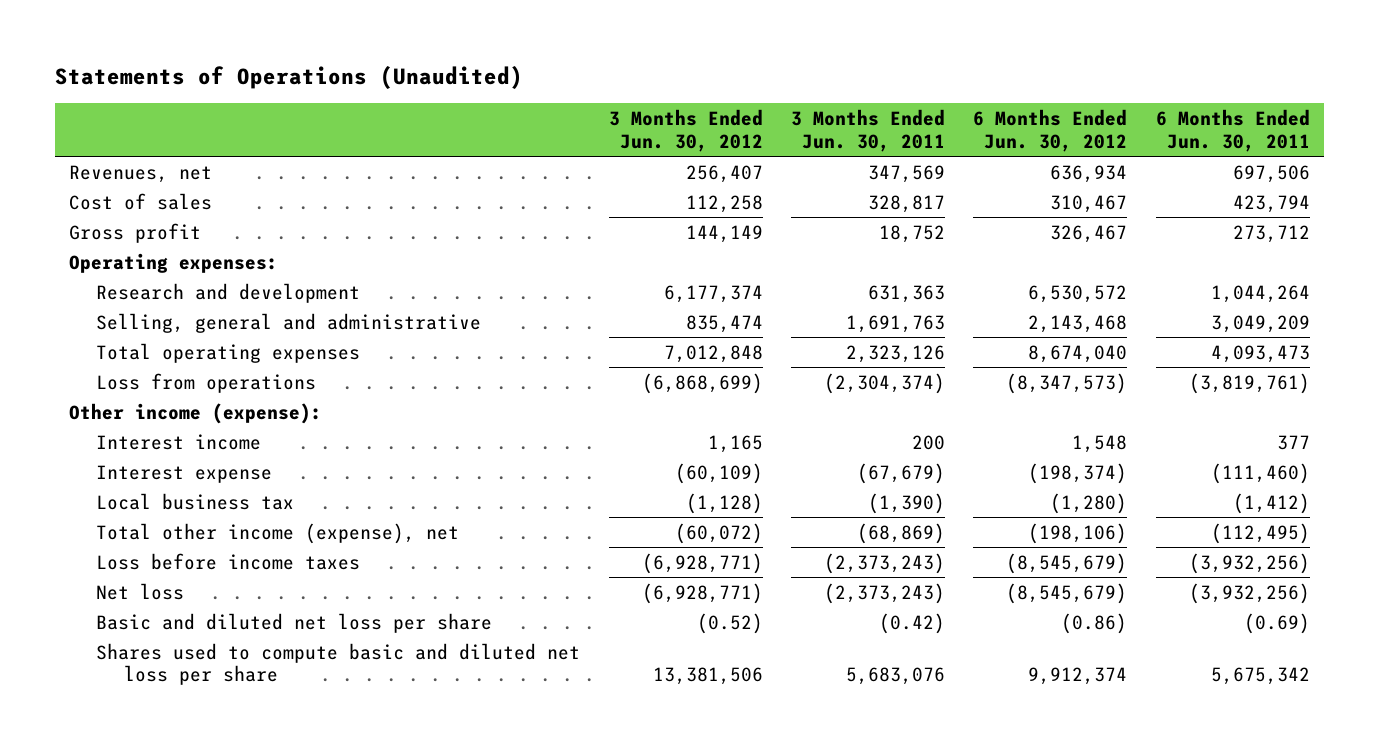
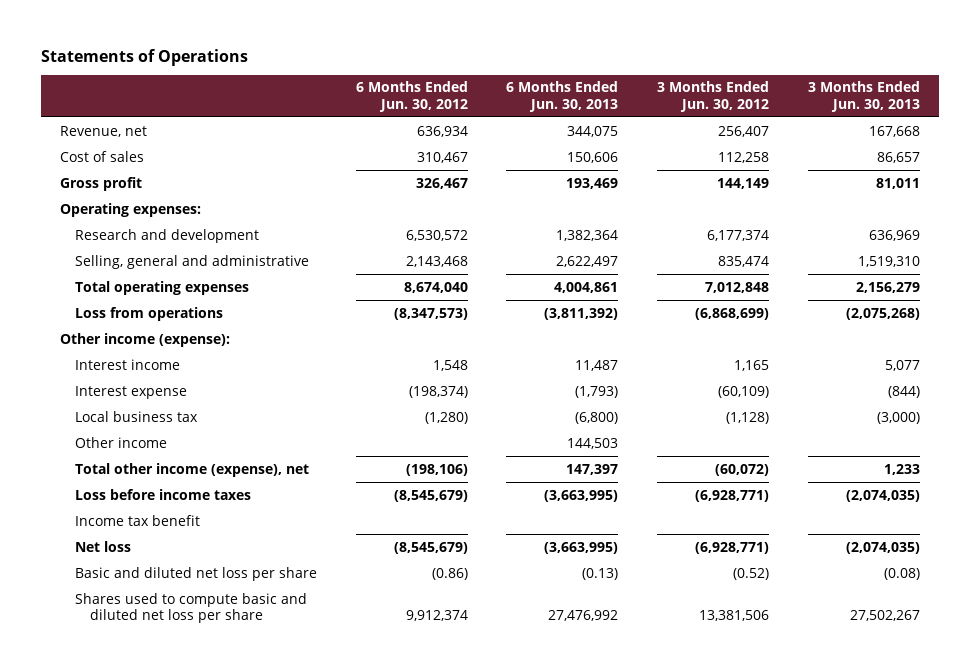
- Statements of Operations (Unaudited)
+ Statements of Operations
- | 3 Months Ended Jun. 30, 2012 | 3 Months Ended Jun. 30, 2011 | 6 Months Ended Jun. 30, 2012 | 6 Months Ended Jun. 30, 2011
+ | 6 Months Ended Jun. 30, 2012 | 6 Months Ended Jun. 30, 2013 | 3 Months Ended Jun. 30, 2012 | 3 Months Ended Jun. 30, 2013
- Revenues, net | 256,407 | 347,569 | 636,934 | 697,506
+ Revenue, net | 636,934 | 344,075 | 256,407 | 167,668
+ Other income | | 144,503 | |
+ Income tax benefit

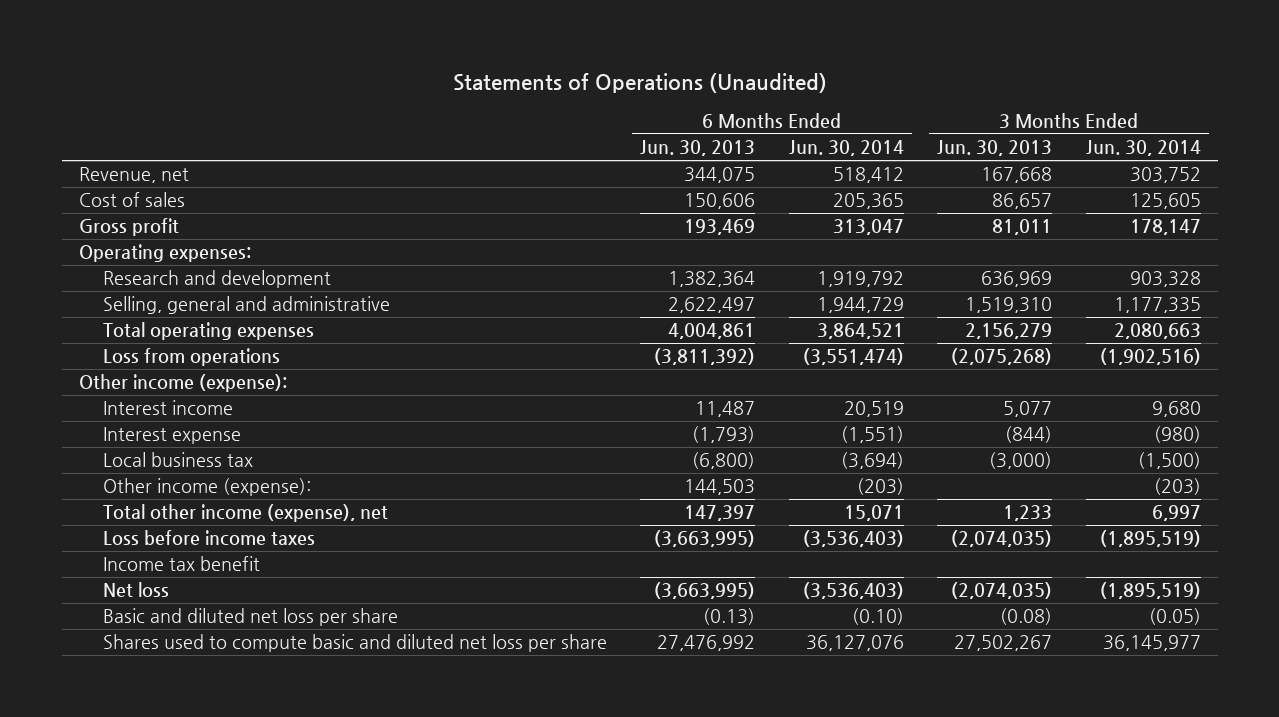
- Statements of Operations
+ Statements of Operations (Unaudited)
- | 6 Months Ended Jun. 30, 2012 | 6 Months Ended Jun. 30, 2013 | 3 Months Ended Jun. 30, 2012 | 3 Months Ended Jun. 30, 2013
+ | 6 Months Ended Jun. 30, 2013 | 6 Months Ended Jun. 30, 2014 | 3 Months Ended Jun. 30, 2013 | 3 Months Ended Jun. 30, 2014
- Other income | | 144,503 | |
+ Other income (expense): | 144,503 | (203) | | (203)

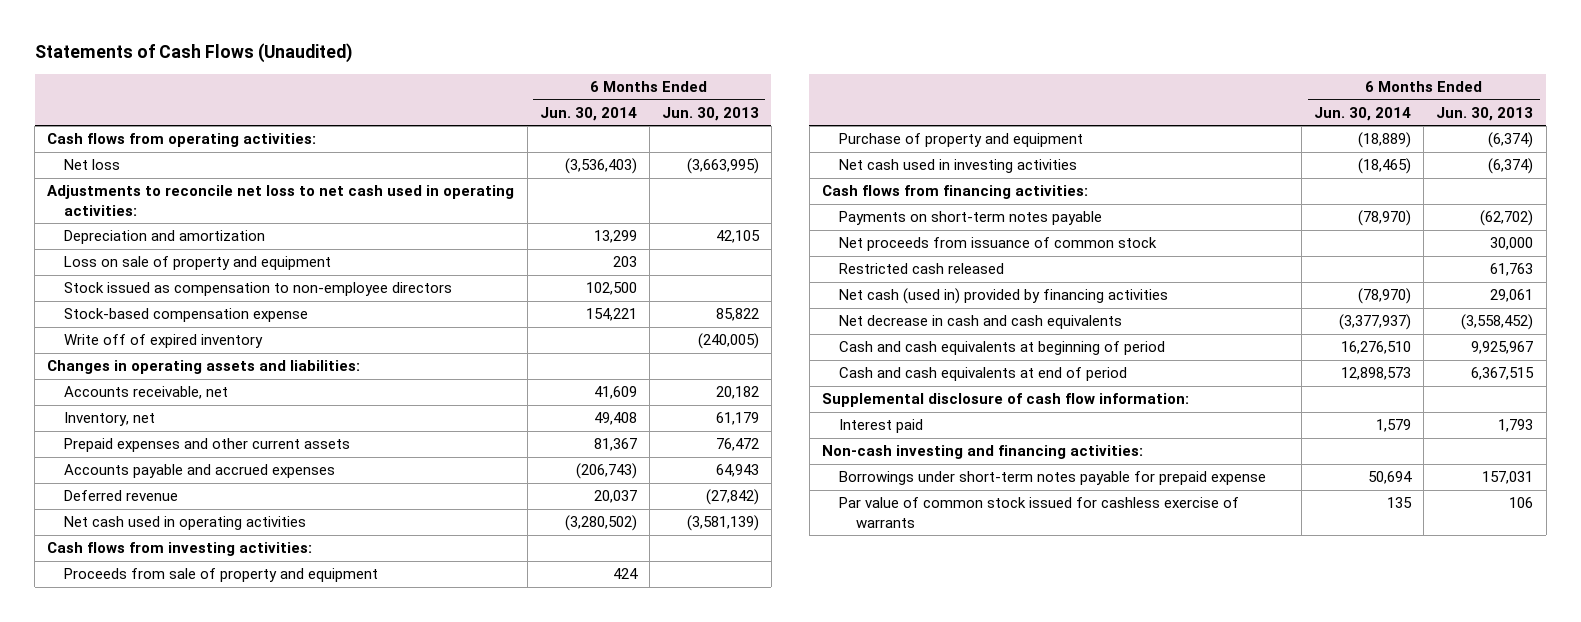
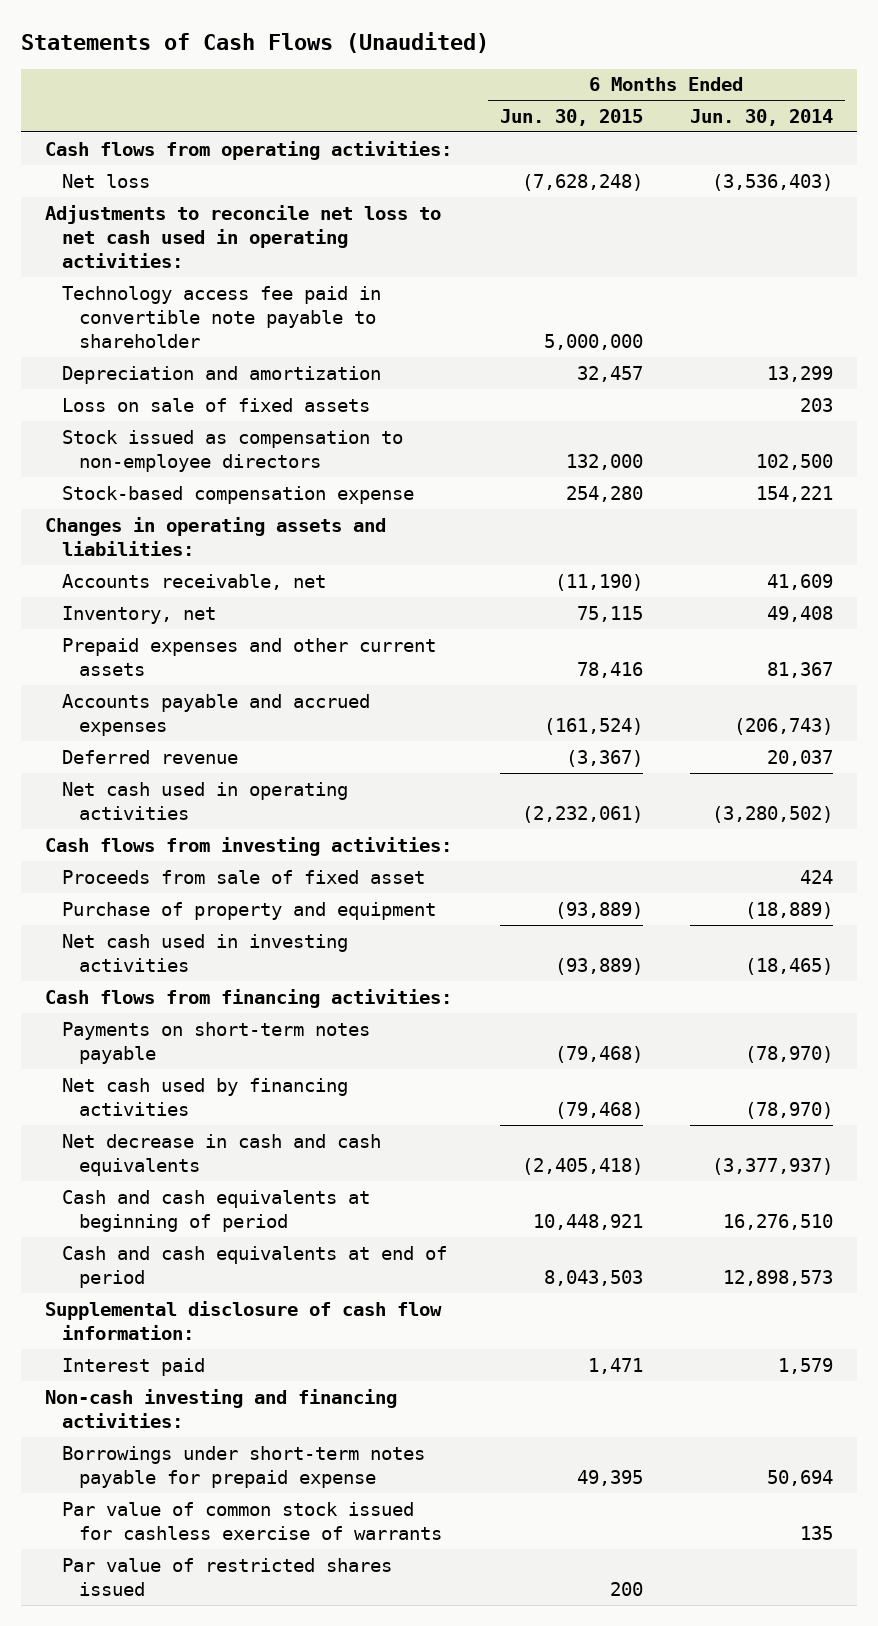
- | 6 Months Ended Jun. 30, 2014 | 6 Months Ended Jun. 30, 2013
+ | 6 Months Ended Jun. 30, 2015 | 6 Months Ended Jun. 30, 2014
+ Technology access fee paid in convertible note payable to shareholder | 5,000,000 |
- Loss on sale of property and equipment | 203 |
+ Loss on sale of fixed assets | | 203
- Write off of expired inventory | | (240,005)
- Proceeds from sale of property and equipment | 424 |
+ Proceeds from sale of fixed asset | | 424
- Net proceeds from issuance of common stock | | 30,000
- Restricted cash released | | 61,763
- Net cash (used in) provided by financing activities | (78,970) | 29,061
+ Net cash used by financing activities | (79,468) | (78,970)
+ Par value of restricted shares issued | 200 |

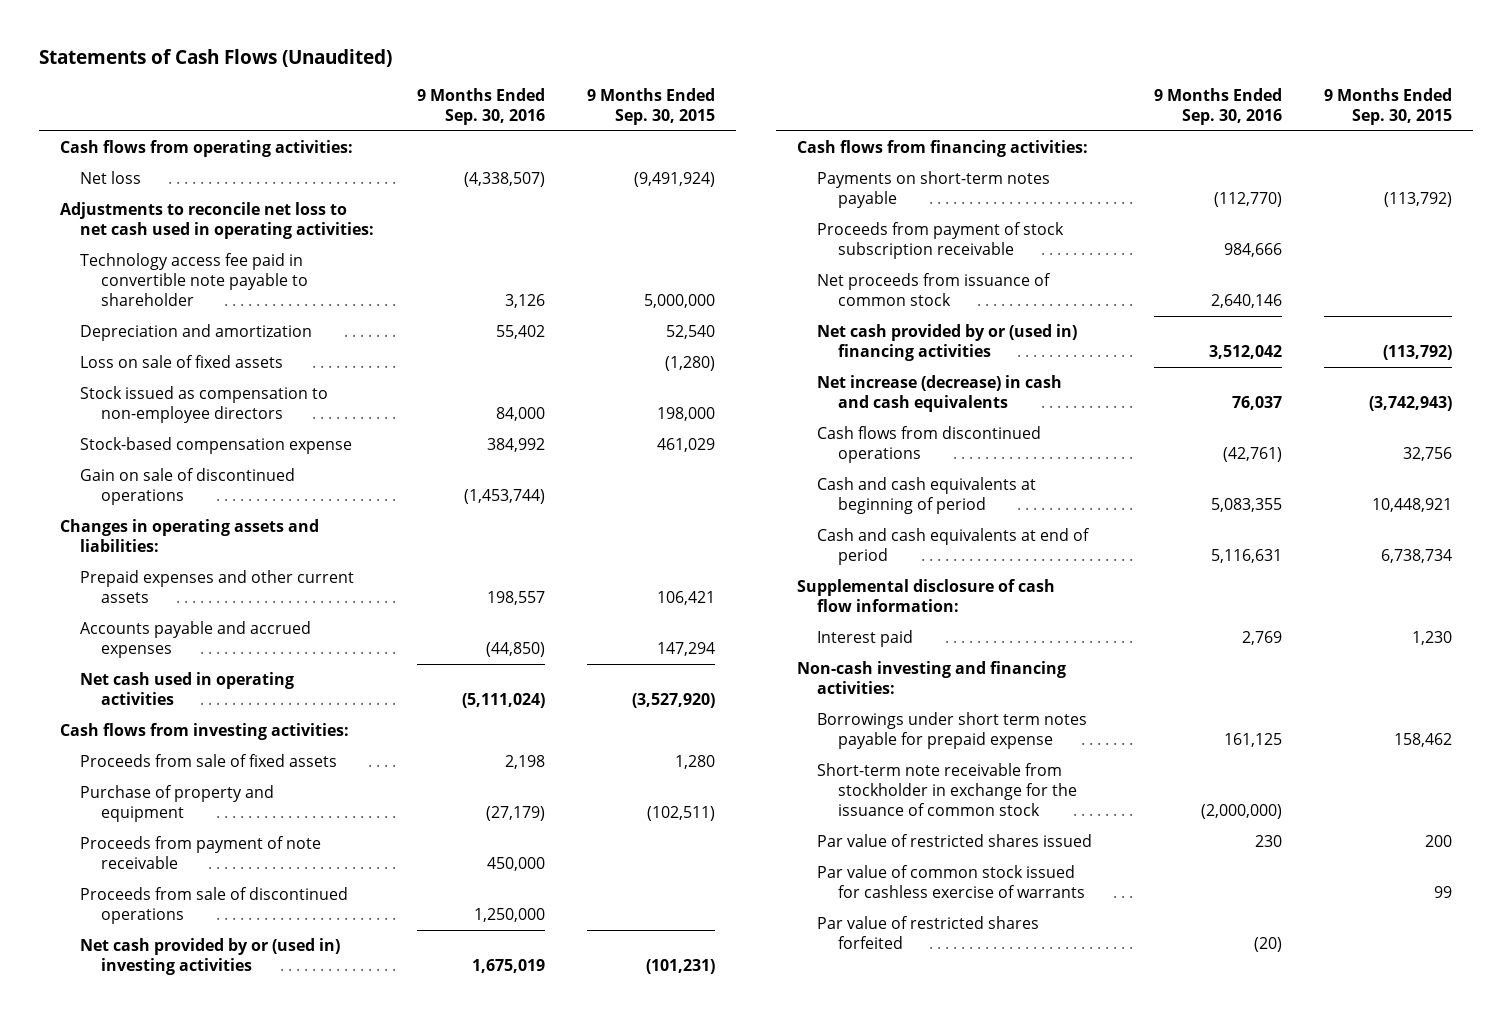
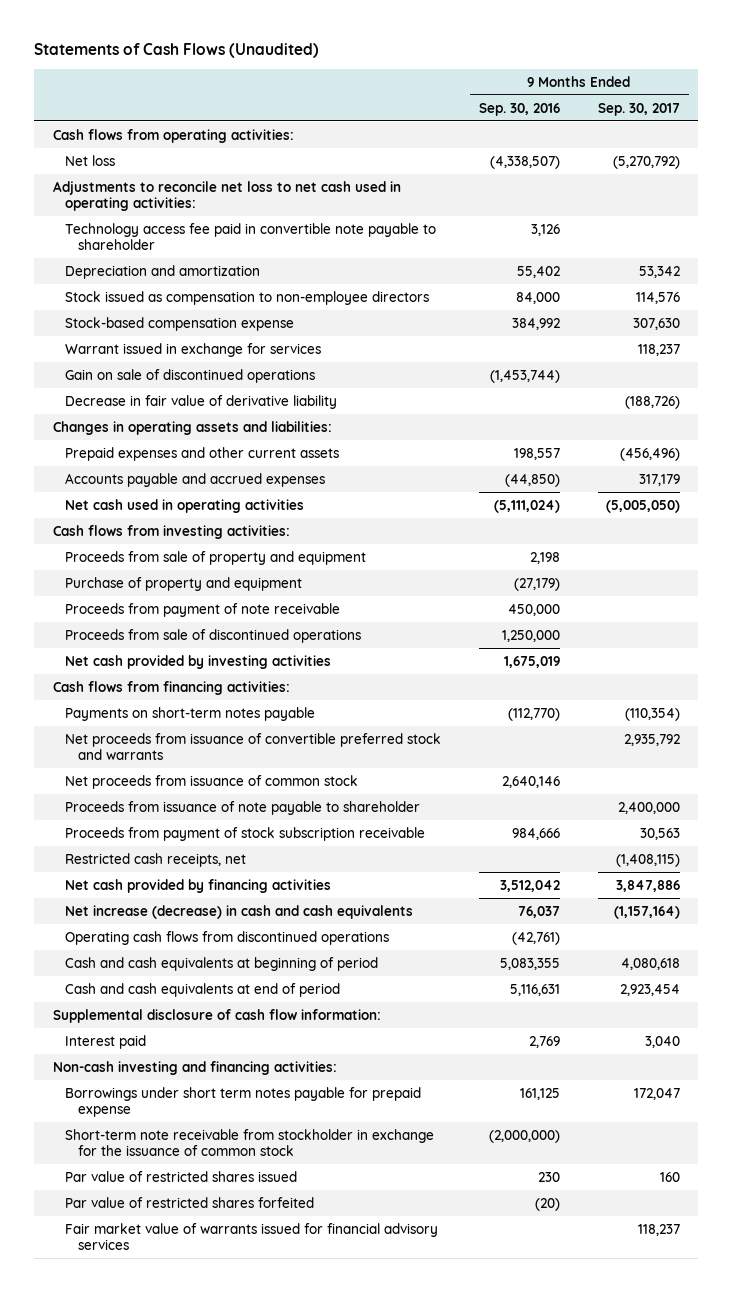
- | 9 Months Ended Sep. 30, 2016 | 9 Months Ended Sep. 30, 2015
+ | 9 Months Ended Sep. 30, 2016 | 9 Months Ended Sep. 30, 2017
- Loss on sale of fixed assets | | (1,280)
+ Warrant issued in exchange for services | | 118,237
+ Decrease in fair value of derivative liability | | (188,726)
- Proceeds from sale of fixed assets | 2,198 | 1,280
+ Proceeds from sale of property and equipment | 2,198 |
- Net cash provided by or (used in) investing activities | 1,675,019 | (101,231)
+ Net cash provided by investing activities | 1,675,019 |
+ Net proceeds from issuance of convertible preferred stock and warrants | | 2,935,792
- Net cash provided by or (used in) financing activities | 3,512,042 | (113,792)
+ Proceeds from issuance of note payable to shareholder | | 2,400,000
moved down: Proceeds from payment of stock subscription receivable | 984,666 | 30,563
+ Restricted cash receipts, net | | (1,408,115)
+ Net cash provided by financing activities | 3,512,042 | 3,847,886
- Cash flows from discontinued operations | (42,761) | 32,756
+ Operating cash flows from discontinued operations | (42,761) |
- Par value of common stock issued for cashless exercise of warrants | | 99
+ Fair market value of warrants issued for financial advisory services | | 118,237

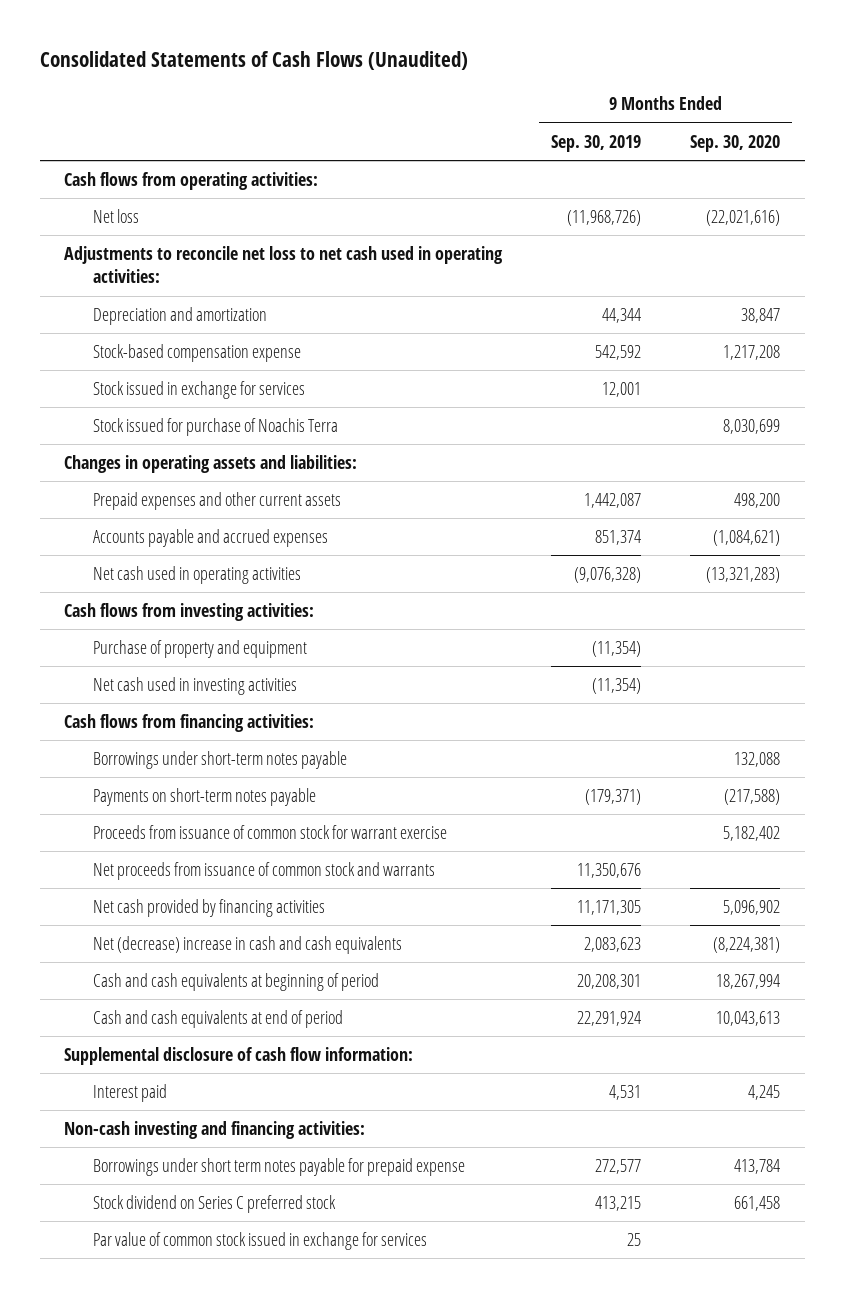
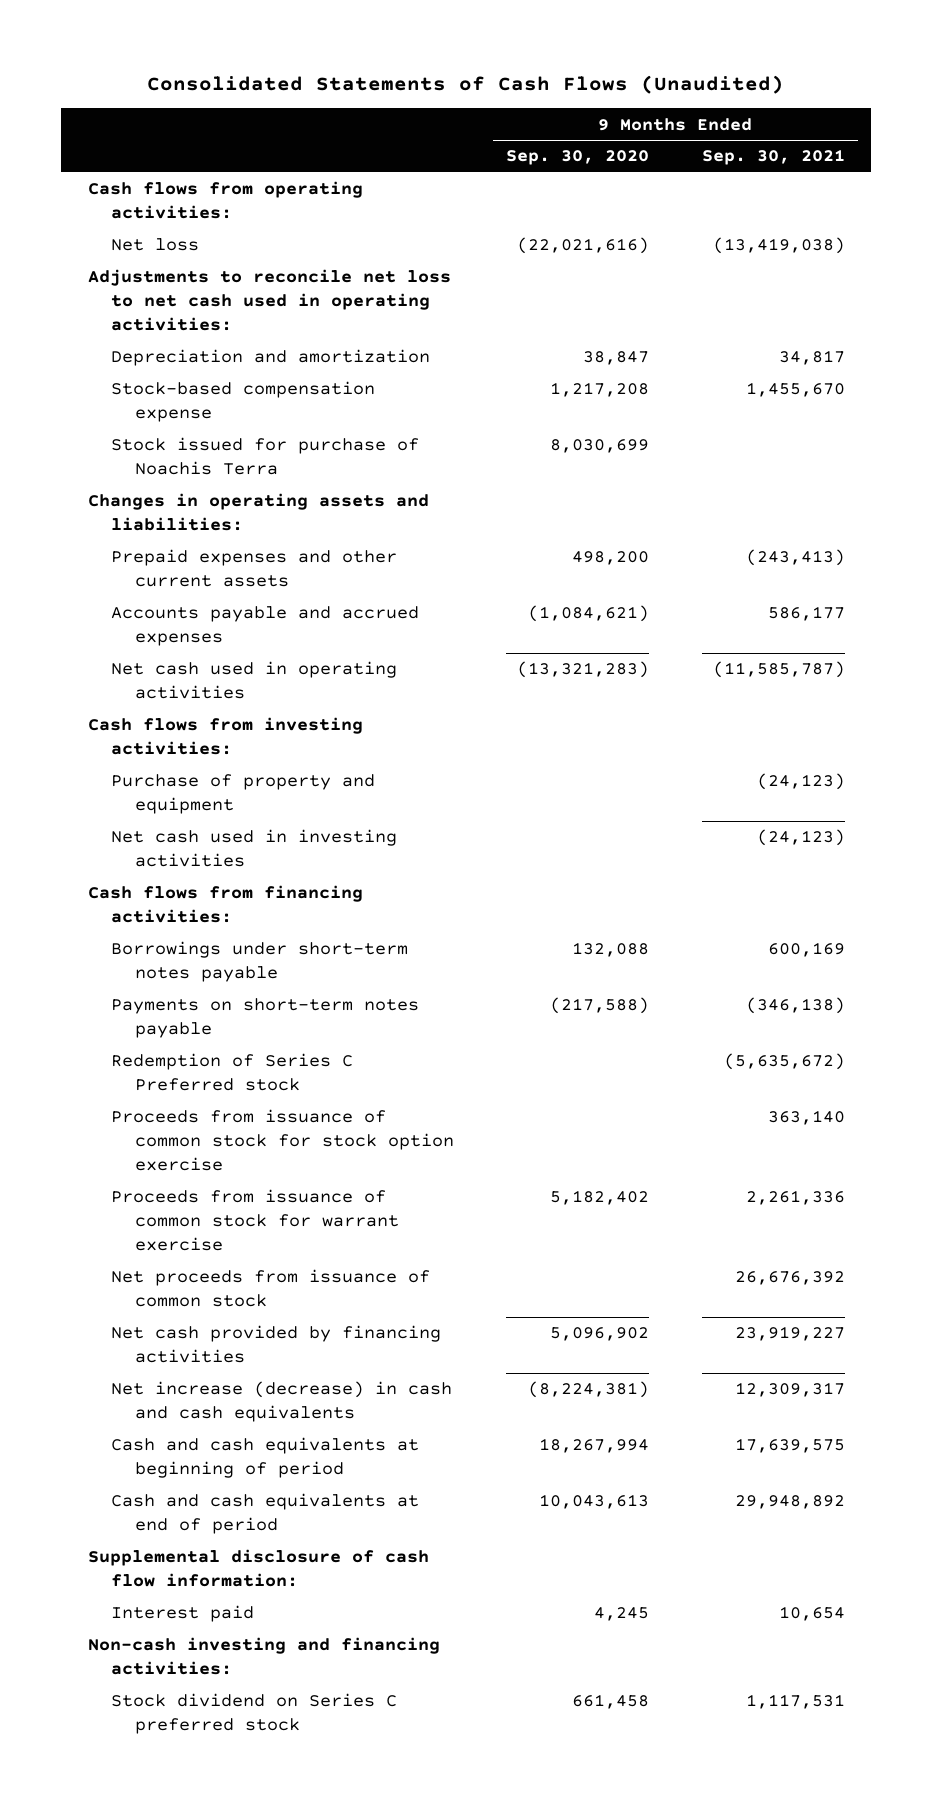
- | 9 Months Ended Sep. 30, 2019 | 9 Months Ended Sep. 30, 2020
+ | 9 Months Ended Sep. 30, 2020 | 9 Months Ended Sep. 30, 2021
- Stock issued in exchange for services | 12,001 |
+ Redemption of Series C Preferred stock | | (5,635,672)
+ Proceeds from issuance of common stock for stock option exercise | | 363,140
- Net proceeds from issuance of common stock and warrants | 11,350,676 |
+ Net proceeds from issuance of common stock | | 26,676,392
- Net (decrease) increase in cash and cash equivalents | 2,083,623 | (8,224,381)
+ Net increase (decrease) in cash and cash equivalents | (8,224,381) | 12,309,317
- Borrowings under short term notes payable for prepaid expense | 272,577 | 413,784
- Par value of common stock issued in exchange for services | 25 |

